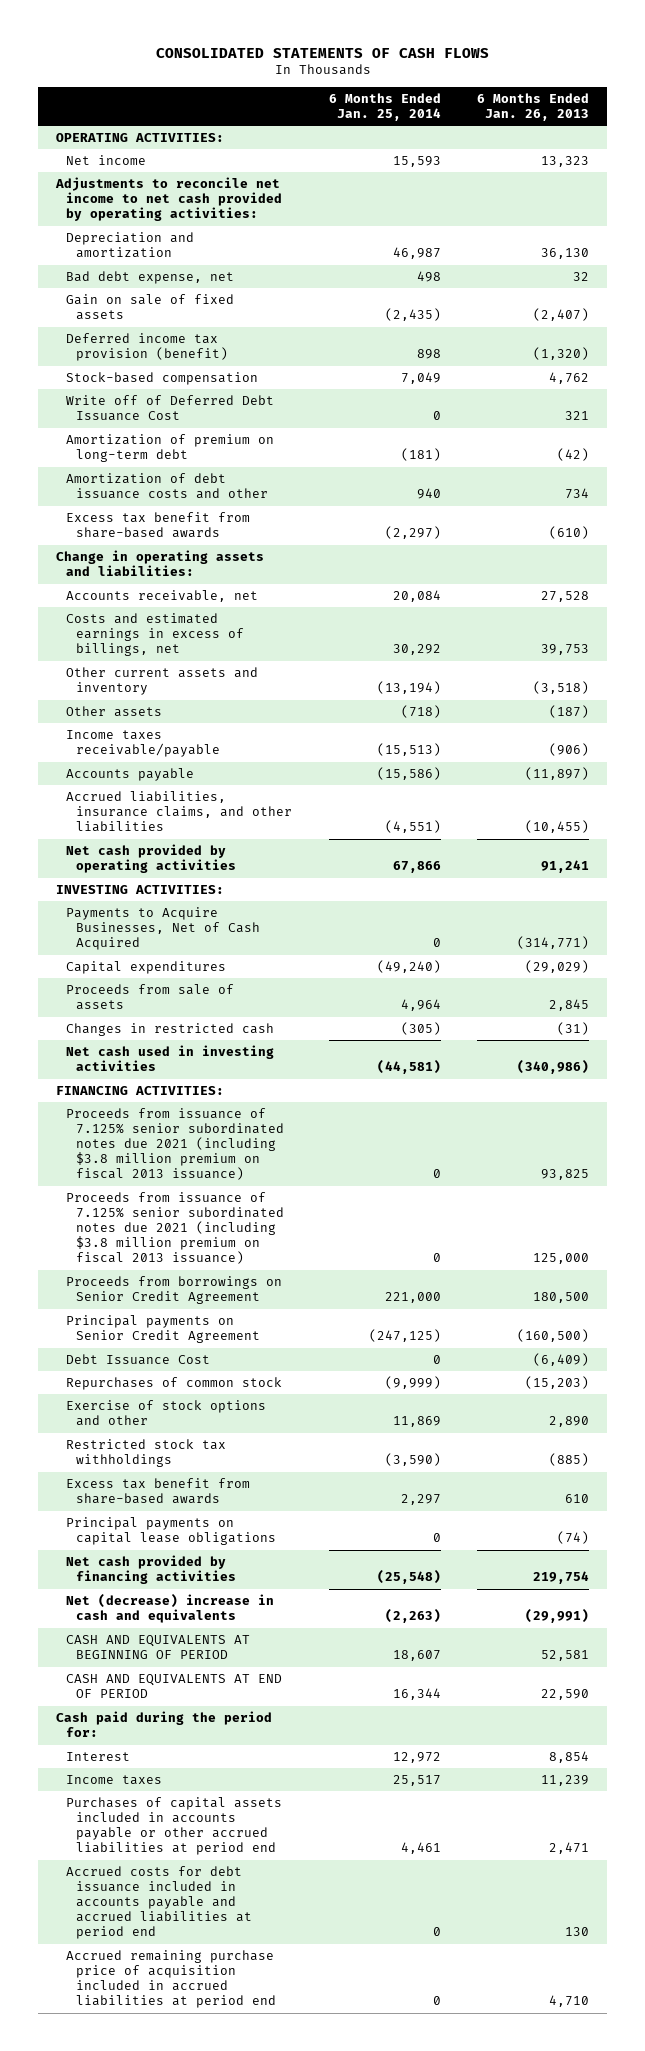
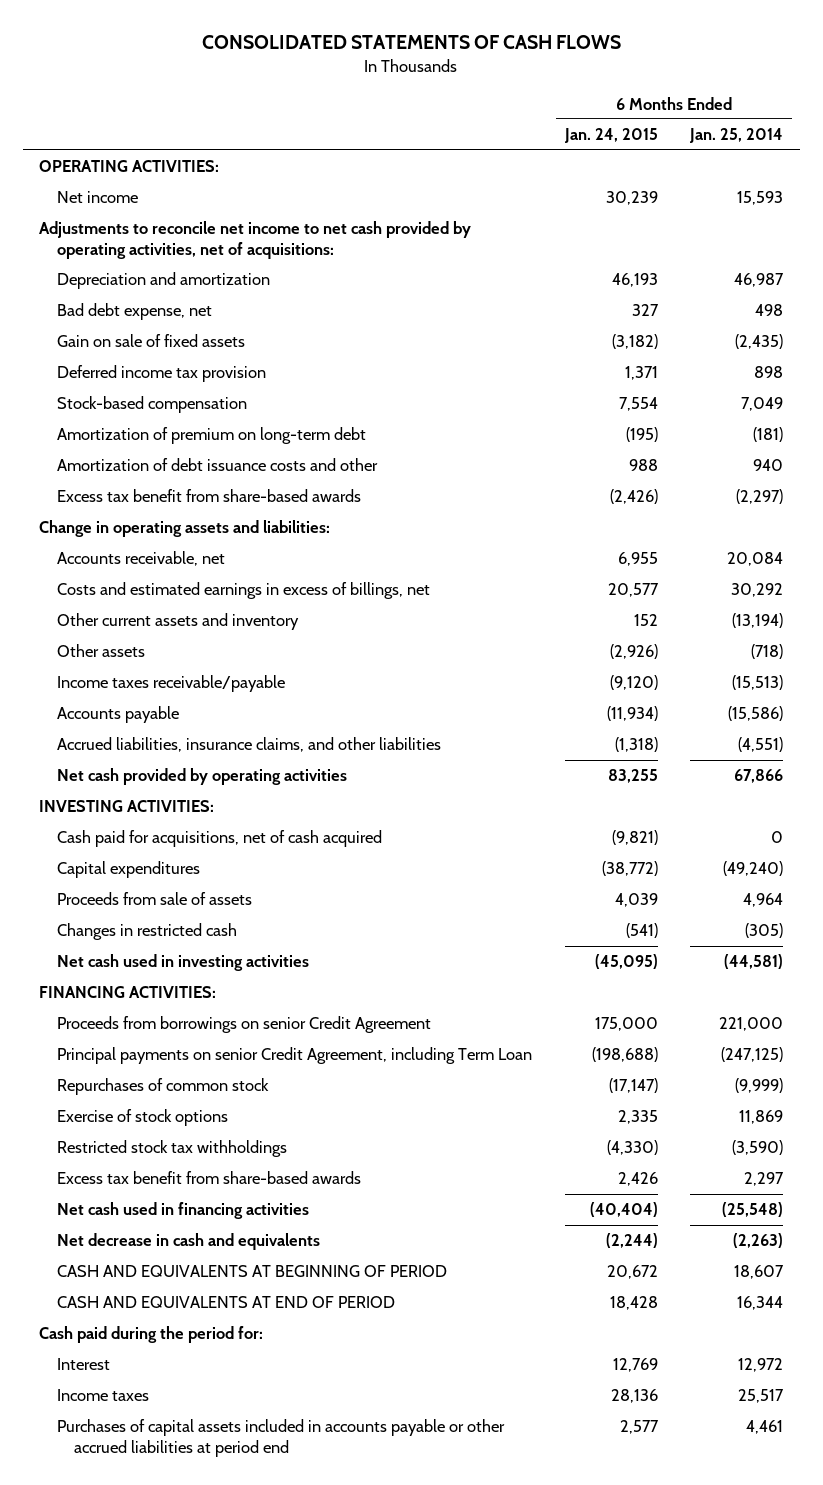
- | 6 Months Ended Jan. 25, 2014 | 6 Months Ended Jan. 26, 2013
+ | 6 Months Ended Jan. 24, 2015 | 6 Months Ended Jan. 25, 2014
- Adjustments to reconcile net income to net cash provided by operating activities:
+ Adjustments to reconcile net income to net cash provided by operating activities, net of acquisitions:
- Deferred income tax provision (benefit) | 898 | (1,320)
+ Deferred income tax provision | 1,371 | 898
- Write off of Deferred Debt Issuance Cost | 0 | 321
- Payments to Acquire Businesses, Net of Cash Acquired | 0 | (314,771)
+ Cash paid for acquisitions, net of cash acquired | (9,821) | 0
- Proceeds from issuance of 7.125% senior subordinated notes due 2021 (including $3.8 million premium on fiscal 2013 issuance) | 0 | 93,825
- Proceeds from issuance of 7.125% senior subordinated notes due 2021 (including $3.8 million premium on fiscal 2013 issuance) | 0 | 125,000
- Proceeds from borrowings on Senior Credit Agreement | 221,000 | 180,500
- Principal payments on Senior Credit Agreement | (247,125) | (160,500)
- Debt Issuance Cost | 0 | (6,409)
+ Proceeds from borrowings on senior Credit Agreement | 175,000 | 221,000
+ Principal payments on senior Credit Agreement, including Term Loan | (198,688) | (247,125)
- Exercise of stock options and other | 11,869 | 2,890
+ Exercise of stock options | 2,335 | 11,869
- Principal payments on capital lease obligations | 0 | (74)
- Net cash provided by financing activities | (25,548) | 219,754
- Net (decrease) increase in cash and equivalents | (2,263) | (29,991)
+ Net cash used in financing activities | (40,404) | (25,548)
+ Net decrease in cash and equivalents | (2,244) | (2,263)
- Accrued costs for debt issuance included in accounts payable and accrued liabilities at period end | 0 | 130
- Accrued remaining purchase price of acquisition included in accrued liabilities at period end | 0 | 4,710

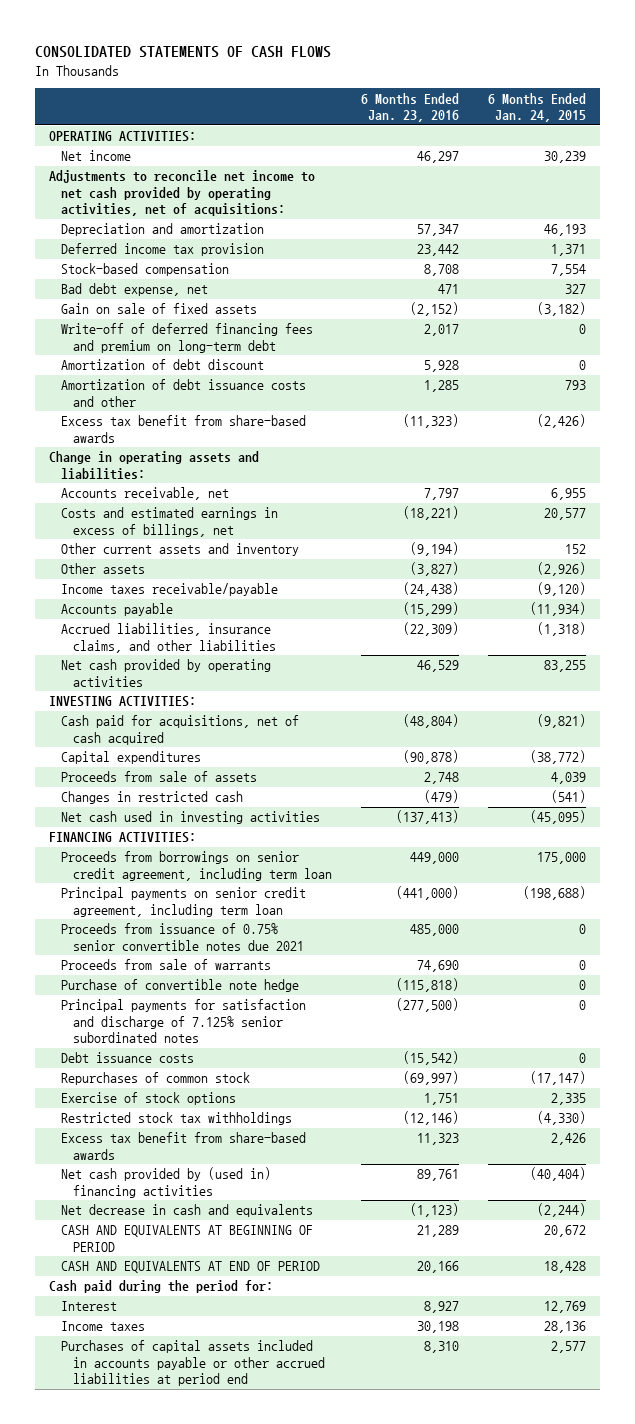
- | 6 Months Ended Jan. 24, 2015 | 6 Months Ended Jan. 25, 2014
+ | 6 Months Ended Jan. 23, 2016 | 6 Months Ended Jan. 24, 2015
- Amortization of premium on long-term debt | (195) | (181)
- Amortization of debt issuance costs and other | 988 | 940
moved down: Bad debt expense, net | 471 | 327
moved down: Gain on sale of fixed assets | (2,152) | (3,182)
+ Write-off of deferred financing fees and premium on long-term debt | 2,017 | 0
+ Amortization of debt discount | 5,928 | 0
+ Amortization of debt issuance costs and other | 1,285 | 793
- Proceeds from borrowings on senior Credit Agreement | 175,000 | 221,000
- Principal payments on senior Credit Agreement, including Term Loan | (198,688) | (247,125)
+ Proceeds from borrowings on senior credit agreement, including term loan | 449,000 | 175,000
+ Principal payments on senior credit agreement, including term loan | (441,000) | (198,688)
+ Proceeds from issuance of 0.75% senior convertible notes due 2021 | 485,000 | 0
+ Proceeds from sale of warrants | 74,690 | 0
+ Purchase of convertible note hedge | (115,818) | 0
+ Principal payments for satisfaction and discharge of 7.125% senior subordinated notes | (277,500) | 0
+ Debt issuance costs | (15,542) | 0
- Net cash used in financing activities | (40,404) | (25,548)
+ Net cash provided by (used in) financing activities | 89,761 | (40,404)

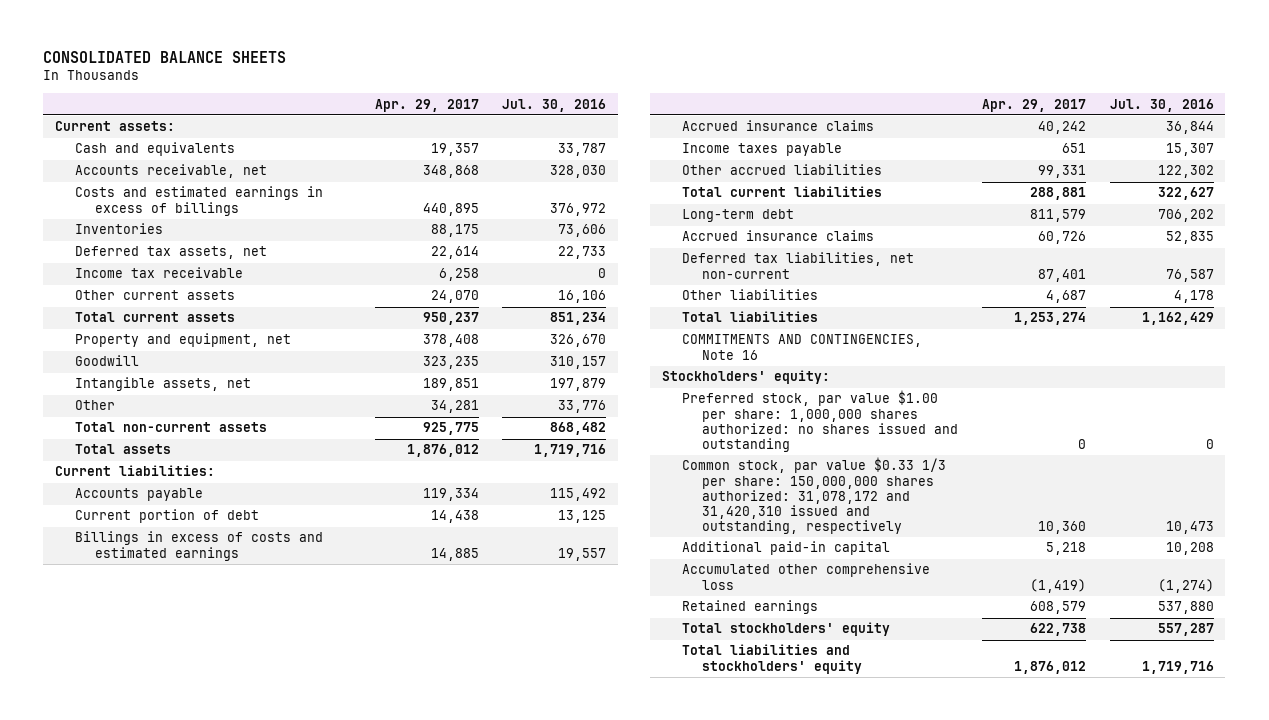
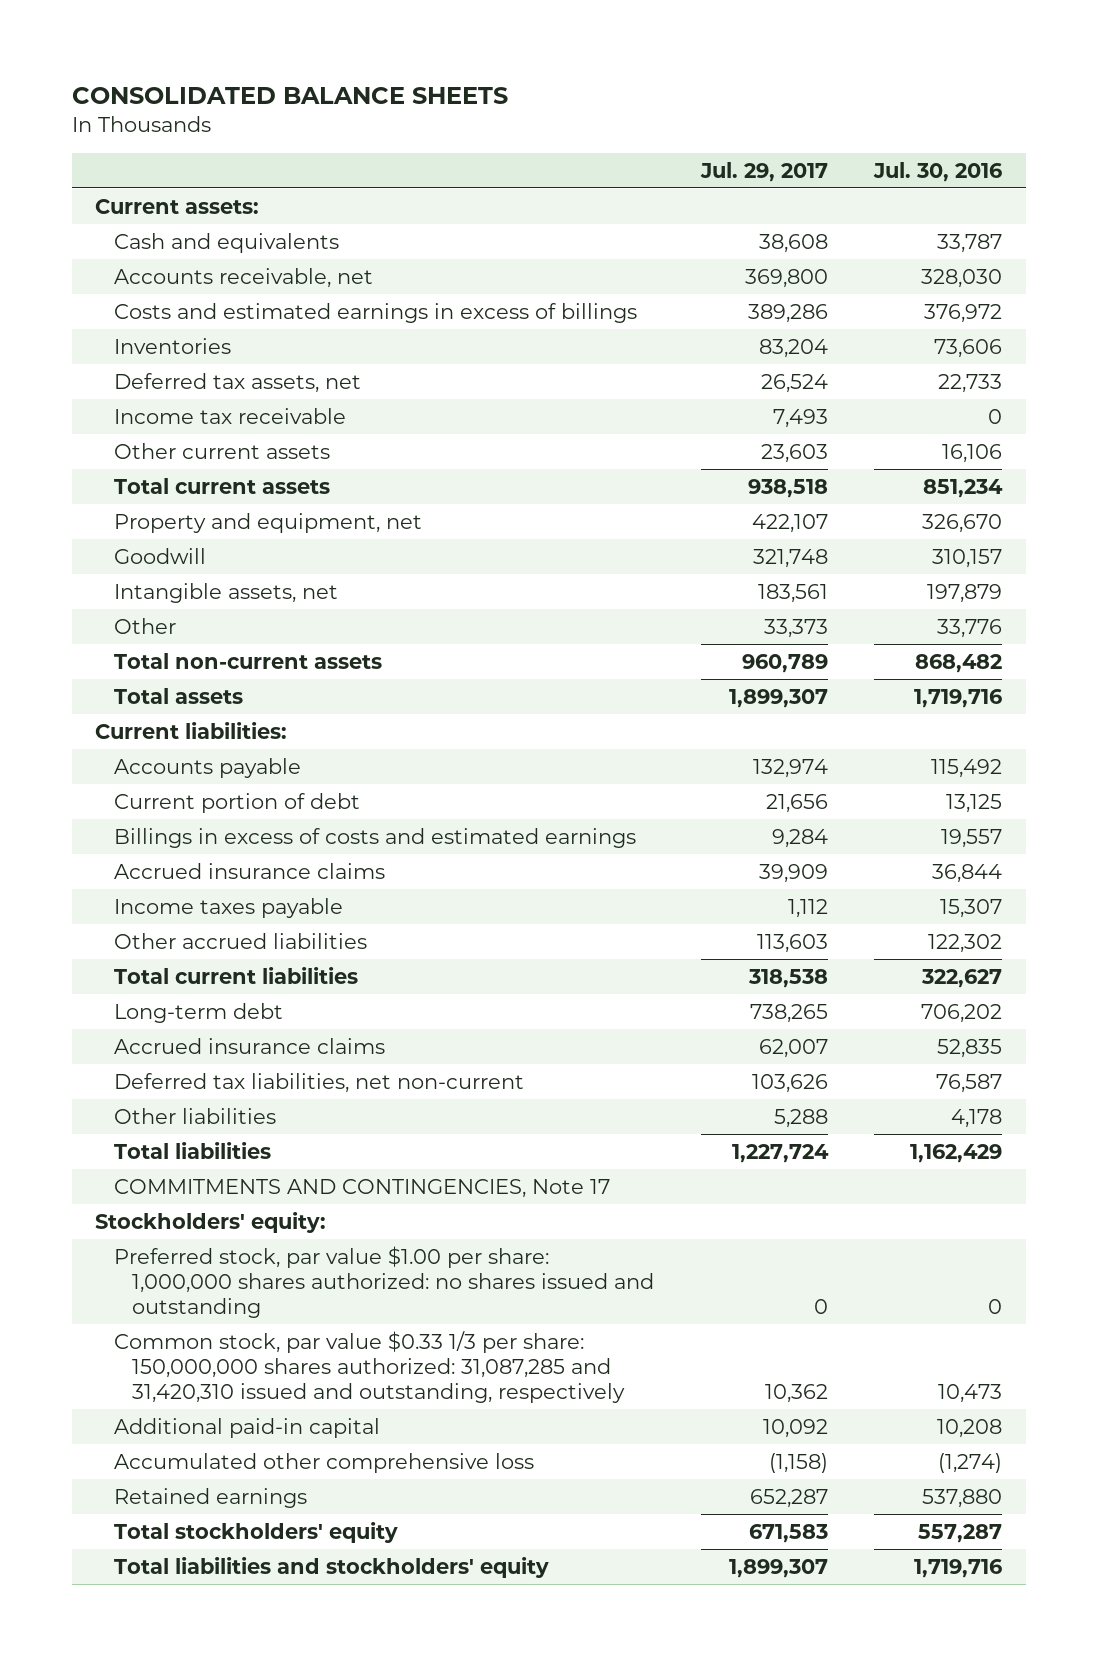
- | Apr. 29, 2017 | Jul. 30, 2016
+ | Jul. 29, 2017 | Jul. 30, 2016
- COMMITMENTS AND CONTINGENCIES, Note 16
+ COMMITMENTS AND CONTINGENCIES, Note 17
- Common stock, par value $0.33 1/3 per share: 150,000,000 shares authorized: 31,078,172 and 31,420,310 issued and outstanding, respectively | 10,360 | 10,473
+ Common stock, par value $0.33 1/3 per share: 150,000,000 shares authorized: 31,087,285 and 31,420,310 issued and outstanding, respectively | 10,362 | 10,473

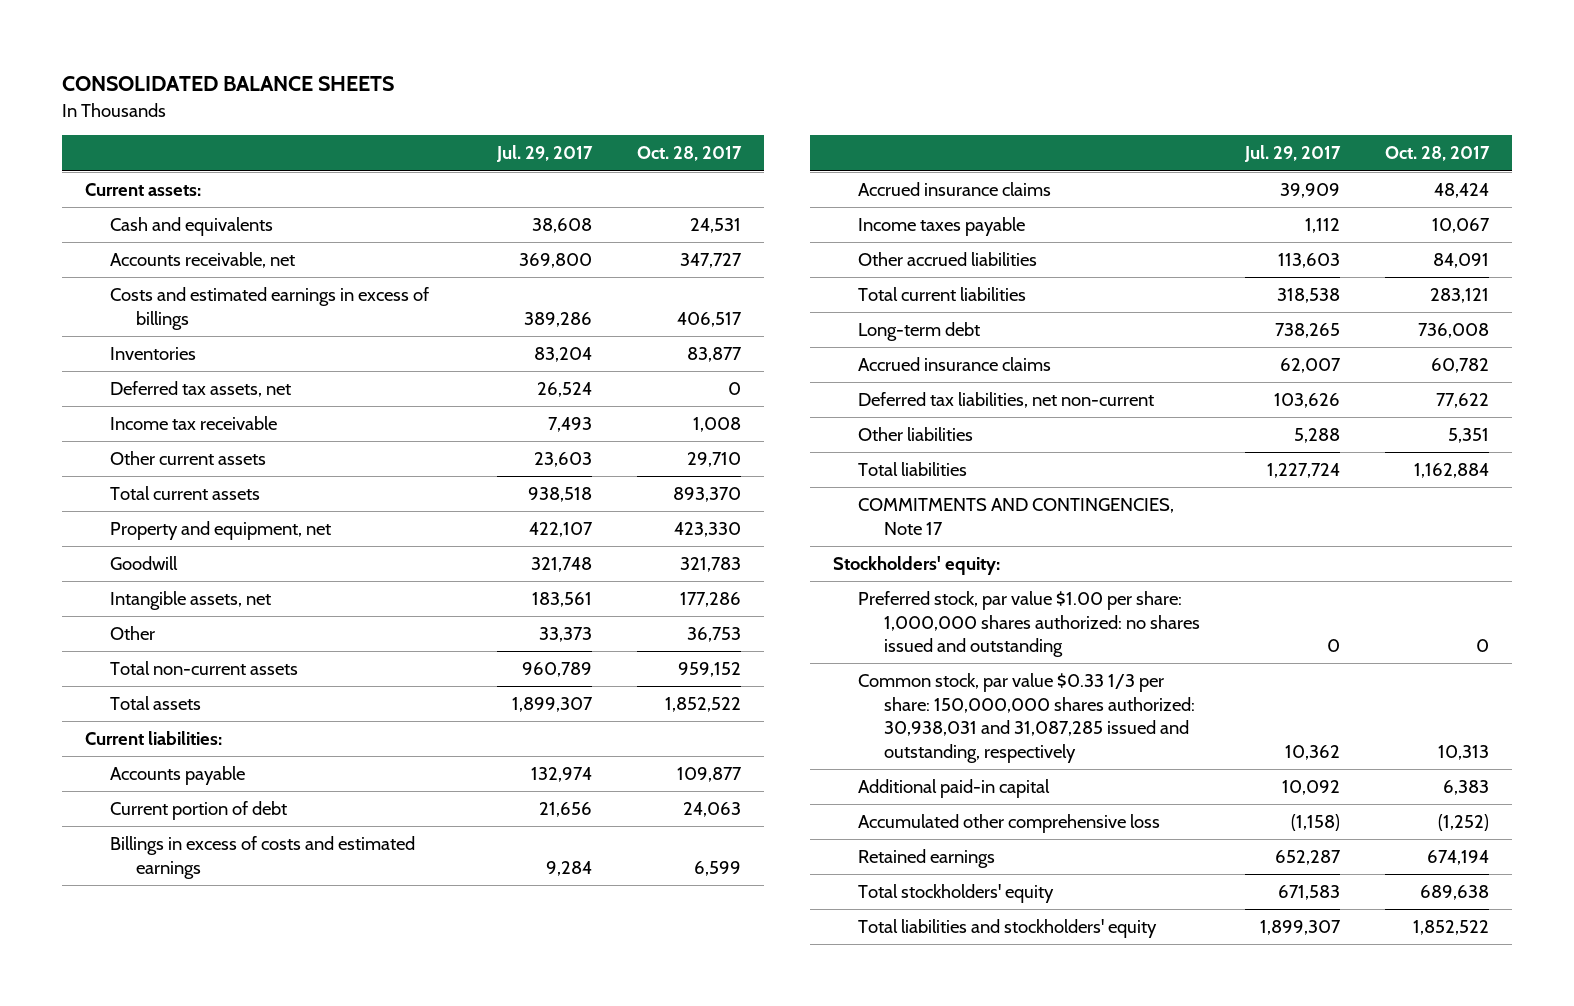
- | Jul. 29, 2017 | Jul. 30, 2016
+ | Jul. 29, 2017 | Oct. 28, 2017
- Common stock, par value $0.33 1/3 per share: 150,000,000 shares authorized: 31,087,285 and 31,420,310 issued and outstanding, respectively | 10,362 | 10,473
+ Common stock, par value $0.33 1/3 per share: 150,000,000 shares authorized: 30,938,031 and 31,087,285 issued and outstanding, respectively | 10,362 | 10,313

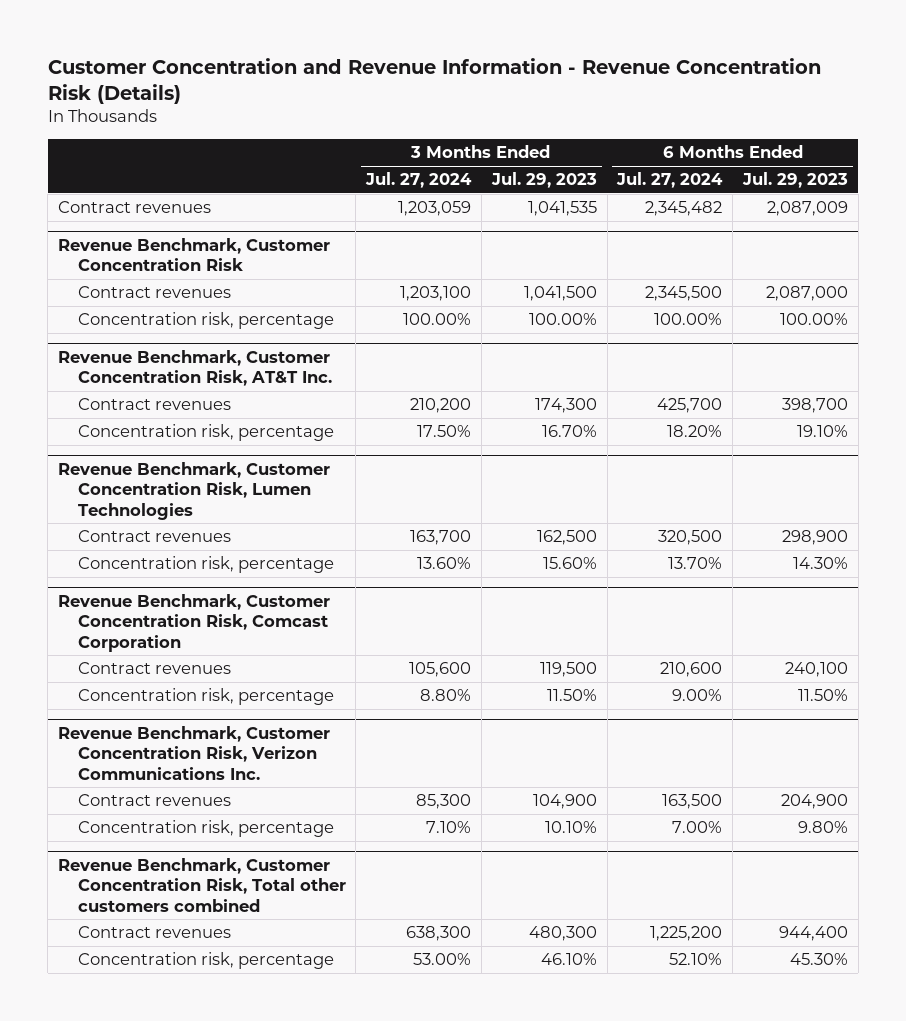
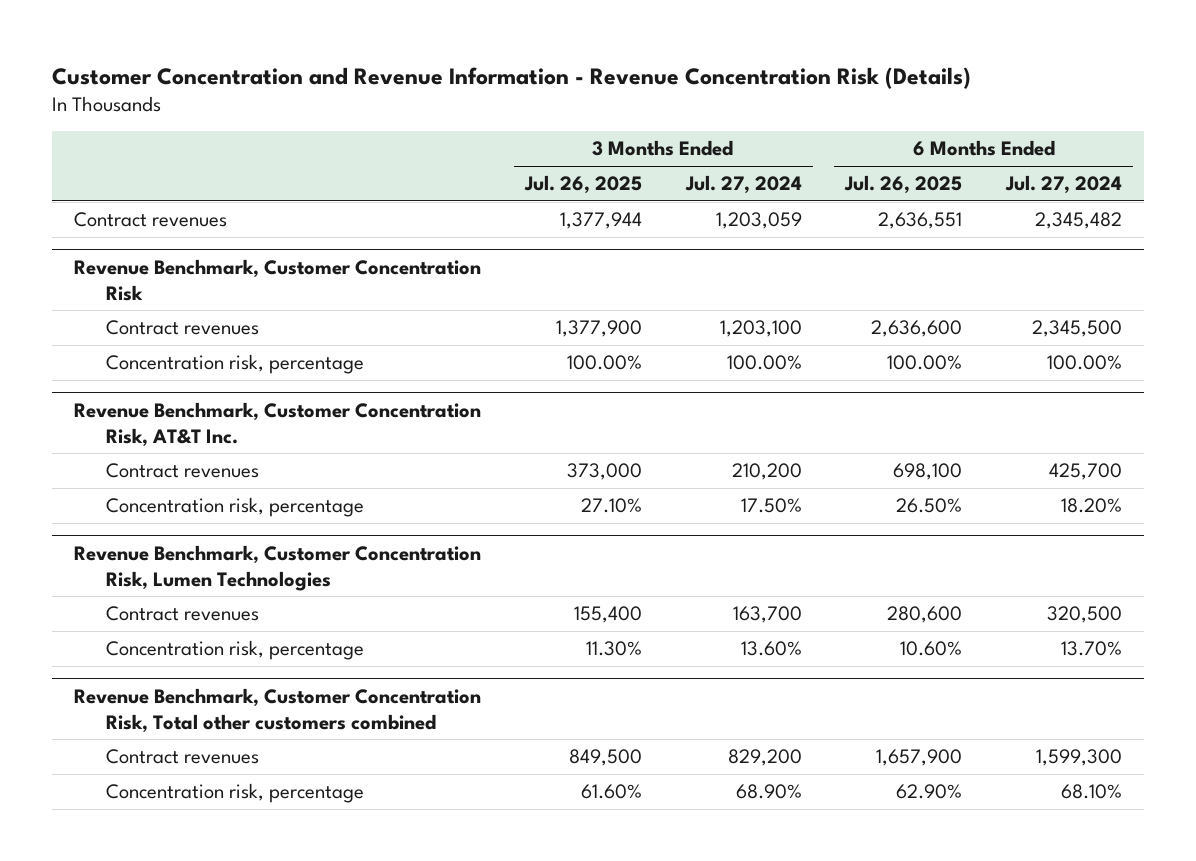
- | 3 Months Ended Jul. 27, 2024 | 3 Months Ended Jul. 29, 2023 | 6 Months Ended Jul. 27, 2024 | 6 Months Ended Jul. 29, 2023
+ | 3 Months Ended Jul. 26, 2025 | 3 Months Ended Jul. 27, 2024 | 6 Months Ended Jul. 26, 2025 | 6 Months Ended Jul. 27, 2024
- Revenue Benchmark, Customer Concentration Risk, Comcast Corporation
- Contract revenues | 105,600 | 119,500 | 210,600 | 240,100
- Concentration risk, percentage | 8.80% | 11.50% | 9.00% | 11.50%
- Revenue Benchmark, Customer Concentration Risk, Verizon Communications Inc.
- Contract revenues | 85,300 | 104,900 | 163,500 | 204,900
- Concentration risk, percentage | 7.10% | 10.10% | 7.00% | 9.80%
@ Revenue Benchmark, Customer Concentration Risk, Total other customers combined
- Contract revenues | 638,300 | 480,300 | 1,225,200 | 944,400
- Concentration risk, percentage | 53.00% | 46.10% | 52.10% | 45.30%
+ Contract revenues | 849,500 | 829,200 | 1,657,900 | 1,599,300
+ Concentration risk, percentage | 61.60% | 68.90% | 62.90% | 68.10%

